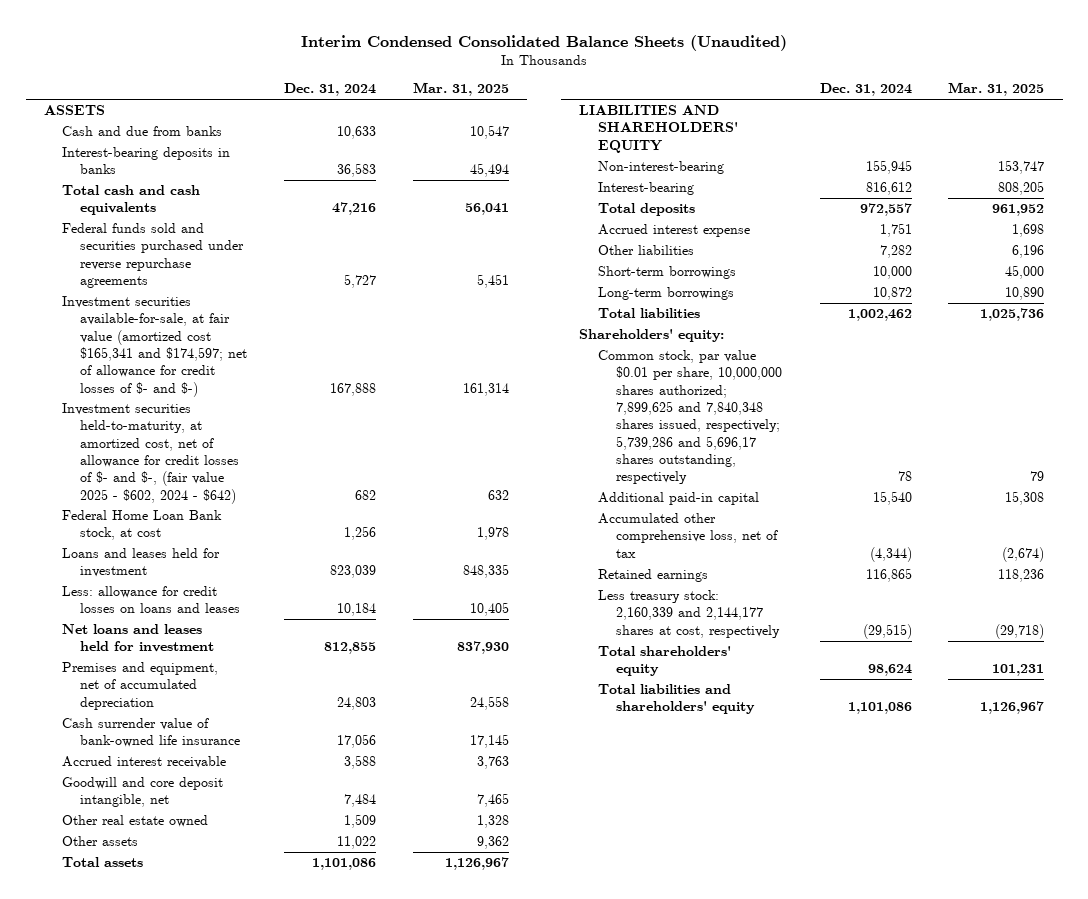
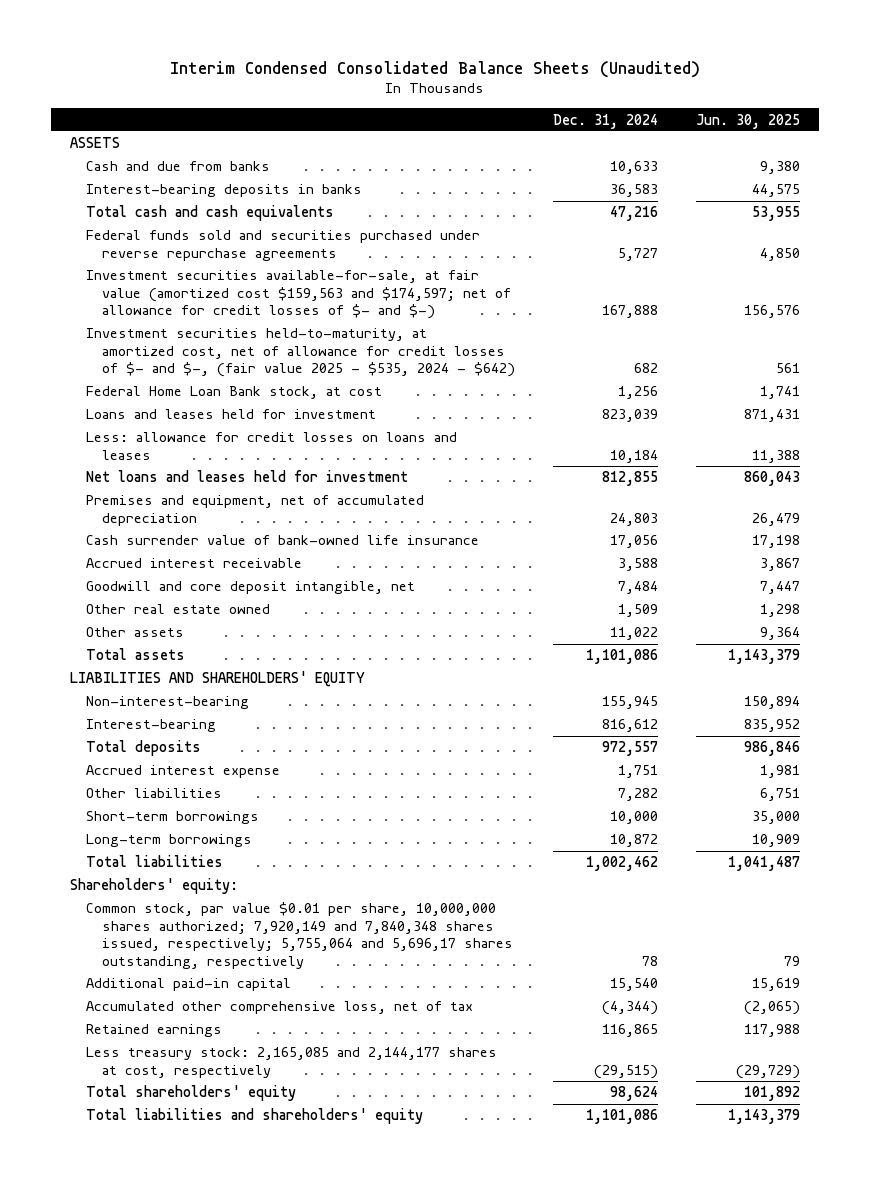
- | Dec. 31, 2024 | Mar. 31, 2025
+ | Dec. 31, 2024 | Jun. 30, 2025
- Investment securities available-for-sale, at fair value (amortized cost $165,341 and $174,597; net of allowance for credit losses of $- and $-) | 167,888 | 161,314
- Investment securities held-to-maturity, at amortized cost, net of allowance for credit losses of $- and $-, (fair value 2025 - $602, 2024 - $642) | 682 | 632
+ Investment securities available-for-sale, at fair value (amortized cost $159,563 and $174,597; net of allowance for credit losses of $- and $-) | 167,888 | 156,576
+ Investment securities held-to-maturity, at amortized cost, net of allowance for credit losses of $- and $-, (fair value 2025 - $535, 2024 - $642) | 682 | 561
- Common stock, par value $0.01 per share, 10,000,000 shares authorized; 7,899,625 and 7,840,348 shares issued, respectively; 5,739,286 and 5,696,17 shares outstanding, respectively | 78 | 79
+ Common stock, par value $0.01 per share, 10,000,000 shares authorized; 7,920,149 and 7,840,348 shares issued, respectively; 5,755,064 and 5,696,17 shares outstanding, respectively | 78 | 79
- Less treasury stock: 2,160,339 and 2,144,177 shares at cost, respectively | (29,515) | (29,718)
+ Less treasury stock: 2,165,085 and 2,144,177 shares at cost, respectively | (29,515) | (29,729)

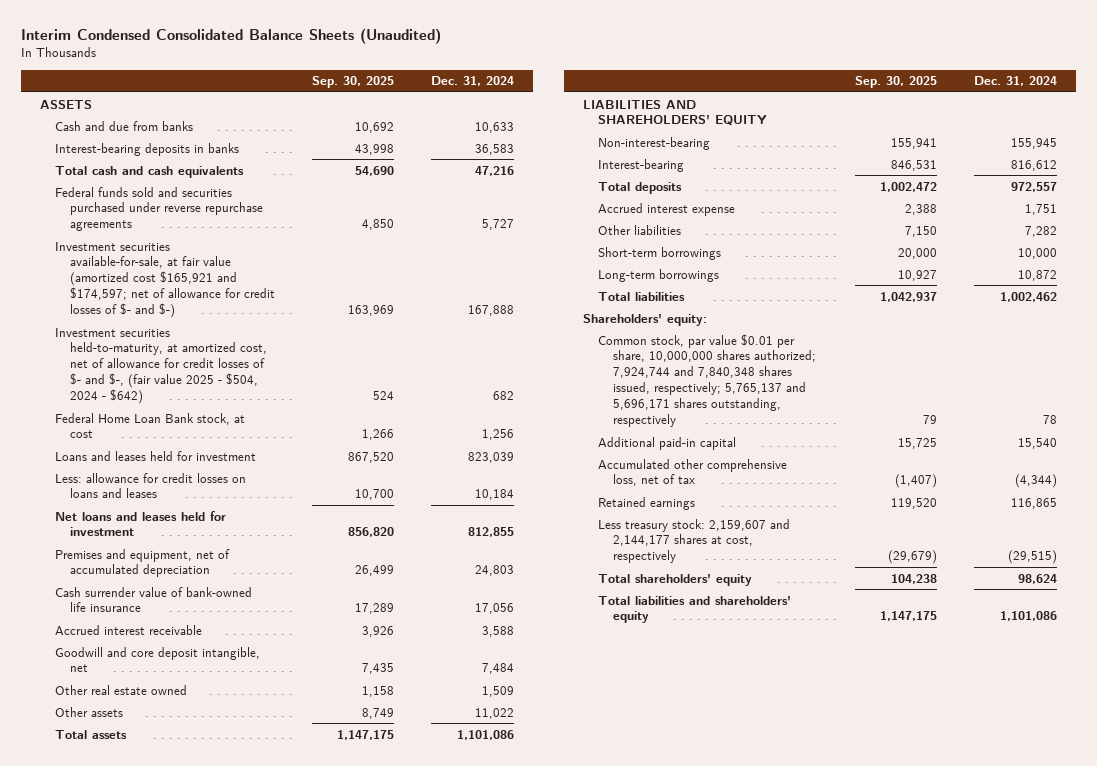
- | Dec. 31, 2024 | Jun. 30, 2025
+ | Sep. 30, 2025 | Dec. 31, 2024
- Investment securities available-for-sale, at fair value (amortized cost $159,563 and $174,597; net of allowance for credit losses of $- and $-) | 167,888 | 156,576
- Investment securities held-to-maturity, at amortized cost, net of allowance for credit losses of $- and $-, (fair value 2025 - $535, 2024 - $642) | 682 | 561
+ Investment securities available-for-sale, at fair value (amortized cost $165,921 and $174,597; net of allowance for credit losses of $- and $-) | 163,969 | 167,888
+ Investment securities held-to-maturity, at amortized cost, net of allowance for credit losses of $- and $-, (fair value 2025 - $504, 2024 - $642) | 524 | 682
- Common stock, par value $0.01 per share, 10,000,000 shares authorized; 7,920,149 and 7,840,348 shares issued, respectively; 5,755,064 and 5,696,17 shares outstanding, respectively | 78 | 79
+ Common stock, par value $0.01 per share, 10,000,000 shares authorized; 7,924,744 and 7,840,348 shares issued, respectively; 5,765,137 and 5,696,171 shares outstanding, respectively | 79 | 78
- Less treasury stock: 2,165,085 and 2,144,177 shares at cost, respectively | (29,515) | (29,729)
+ Less treasury stock: 2,159,607 and 2,144,177 shares at cost, respectively | (29,679) | (29,515)

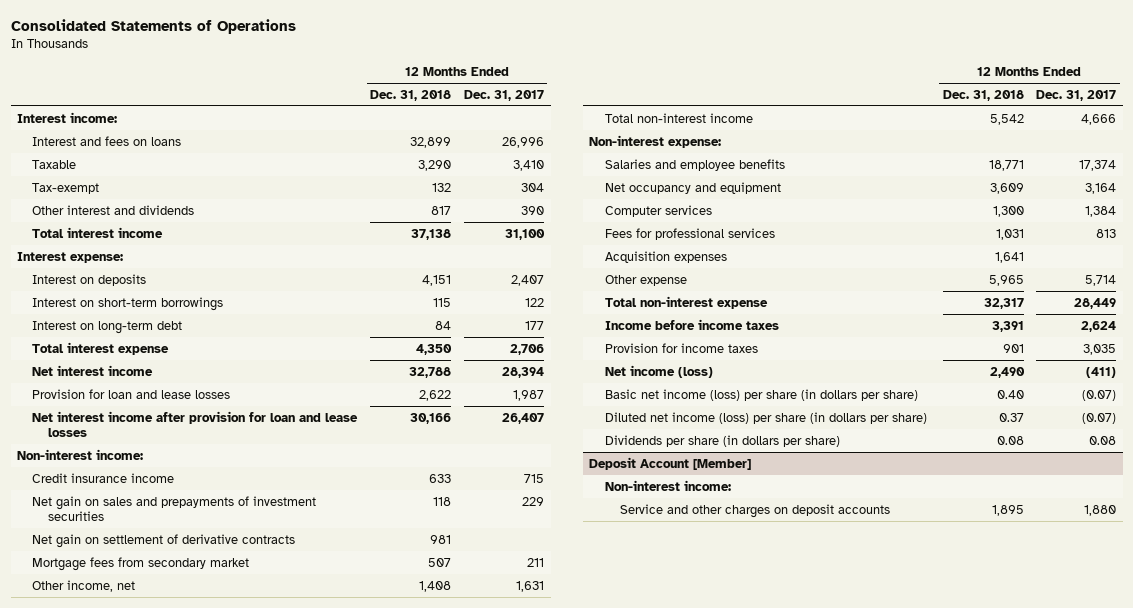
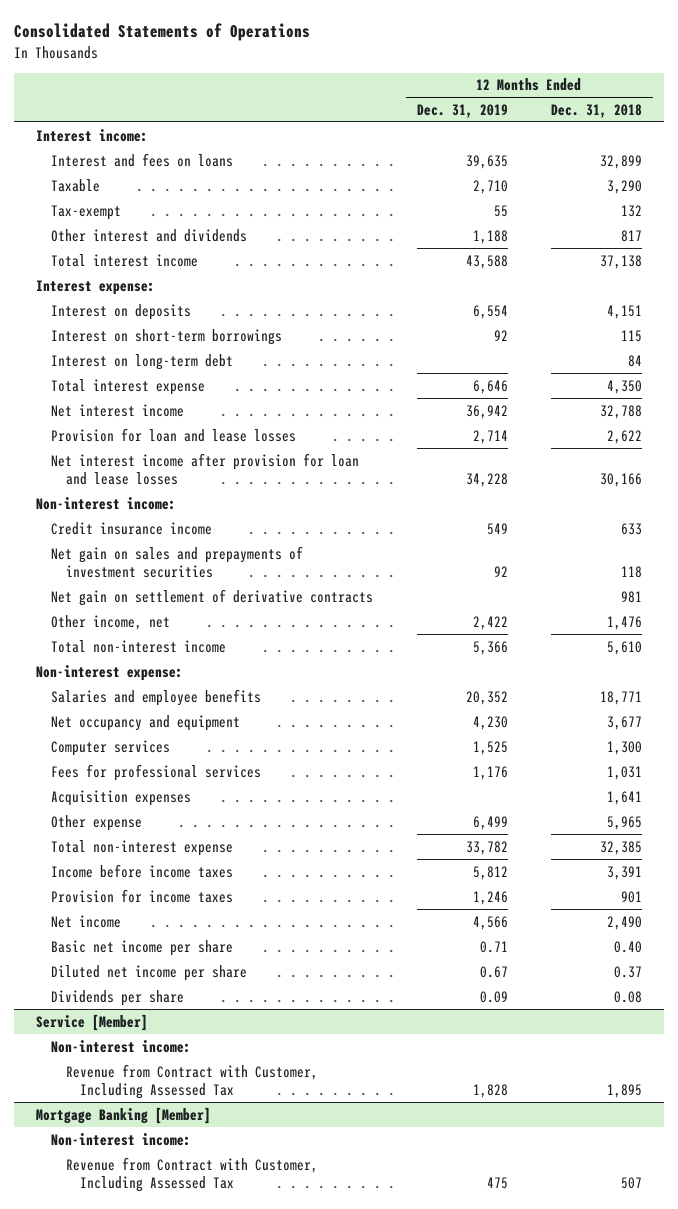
- | 12 Months Ended Dec. 31, 2018 | 12 Months Ended Dec. 31, 2017
+ | 12 Months Ended Dec. 31, 2019 | 12 Months Ended Dec. 31, 2018
- Mortgage fees from secondary market | 507 | 211
- Other income, net | 1,408 | 1,631
- Total non-interest income | 5,542 | 4,666
+ Other income, net | 2,422 | 1,476
+ Total non-interest income | 5,366 | 5,610
- Net occupancy and equipment | 3,609 | 3,164
+ Net occupancy and equipment | 4,230 | 3,677
- Total non-interest expense | 32,317 | 28,449
+ Total non-interest expense | 33,782 | 32,385
- Net income (loss) | 2,490 | (411)
- Basic net income (loss) per share (in dollars per share) | 0.40 | (0.07)
- Diluted net income (loss) per share (in dollars per share) | 0.37 | (0.07)
- Dividends per share (in dollars per share) | 0.08 | 0.08
- Deposit Account [Member]
+ Net income | 4,566 | 2,490
+ Basic net income per share | 0.71 | 0.40
+ Diluted net income per share | 0.67 | 0.37
+ Dividends per share | 0.09 | 0.08
+ Service [Member]
- Service and other charges on deposit accounts | 1,895 | 1,880
+ Revenue from Contract with Customer, Including Assessed Tax | 1,828 | 1,895
+ Mortgage Banking [Member]
+ Non-interest income:
+ Revenue from Contract with Customer, Including Assessed Tax | 475 | 507

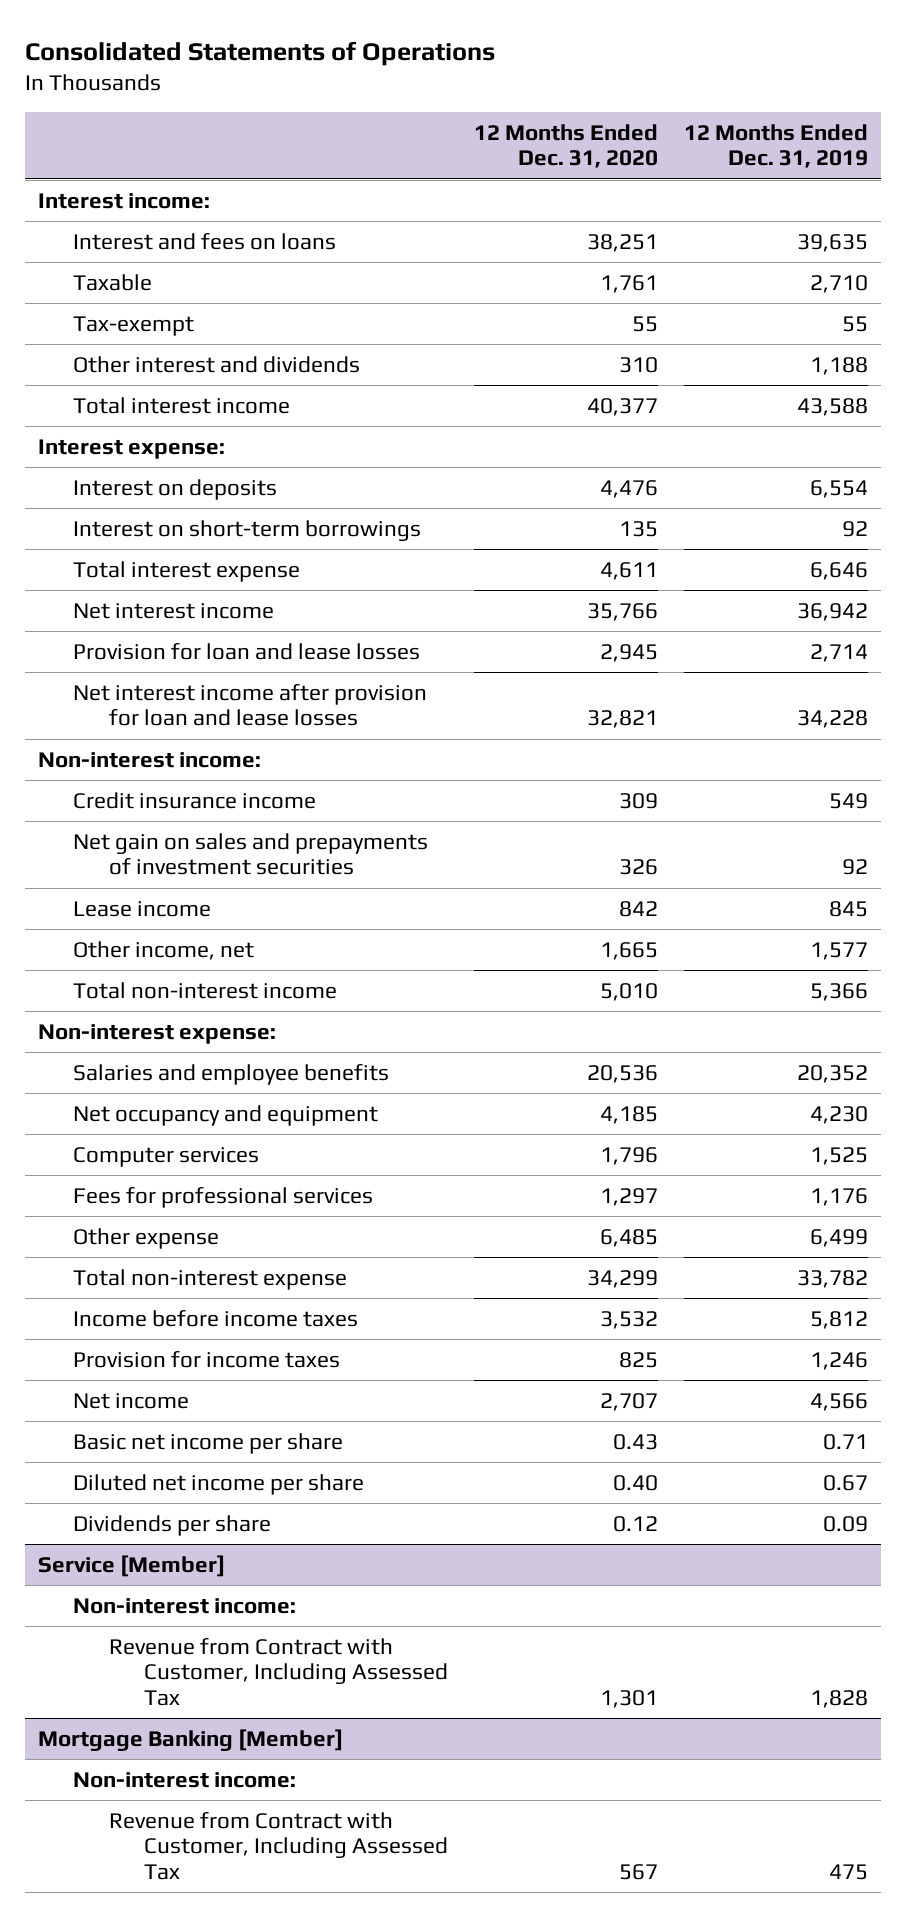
- | 12 Months Ended Dec. 31, 2019 | 12 Months Ended Dec. 31, 2018
+ | 12 Months Ended Dec. 31, 2020 | 12 Months Ended Dec. 31, 2019
- Interest on long-term debt | | 84
- Net gain on settlement of derivative contracts | | 981
- Other income, net | 2,422 | 1,476
+ Lease income | 842 | 845
+ Other income, net | 1,665 | 1,577
- Acquisition expenses | | 1,641

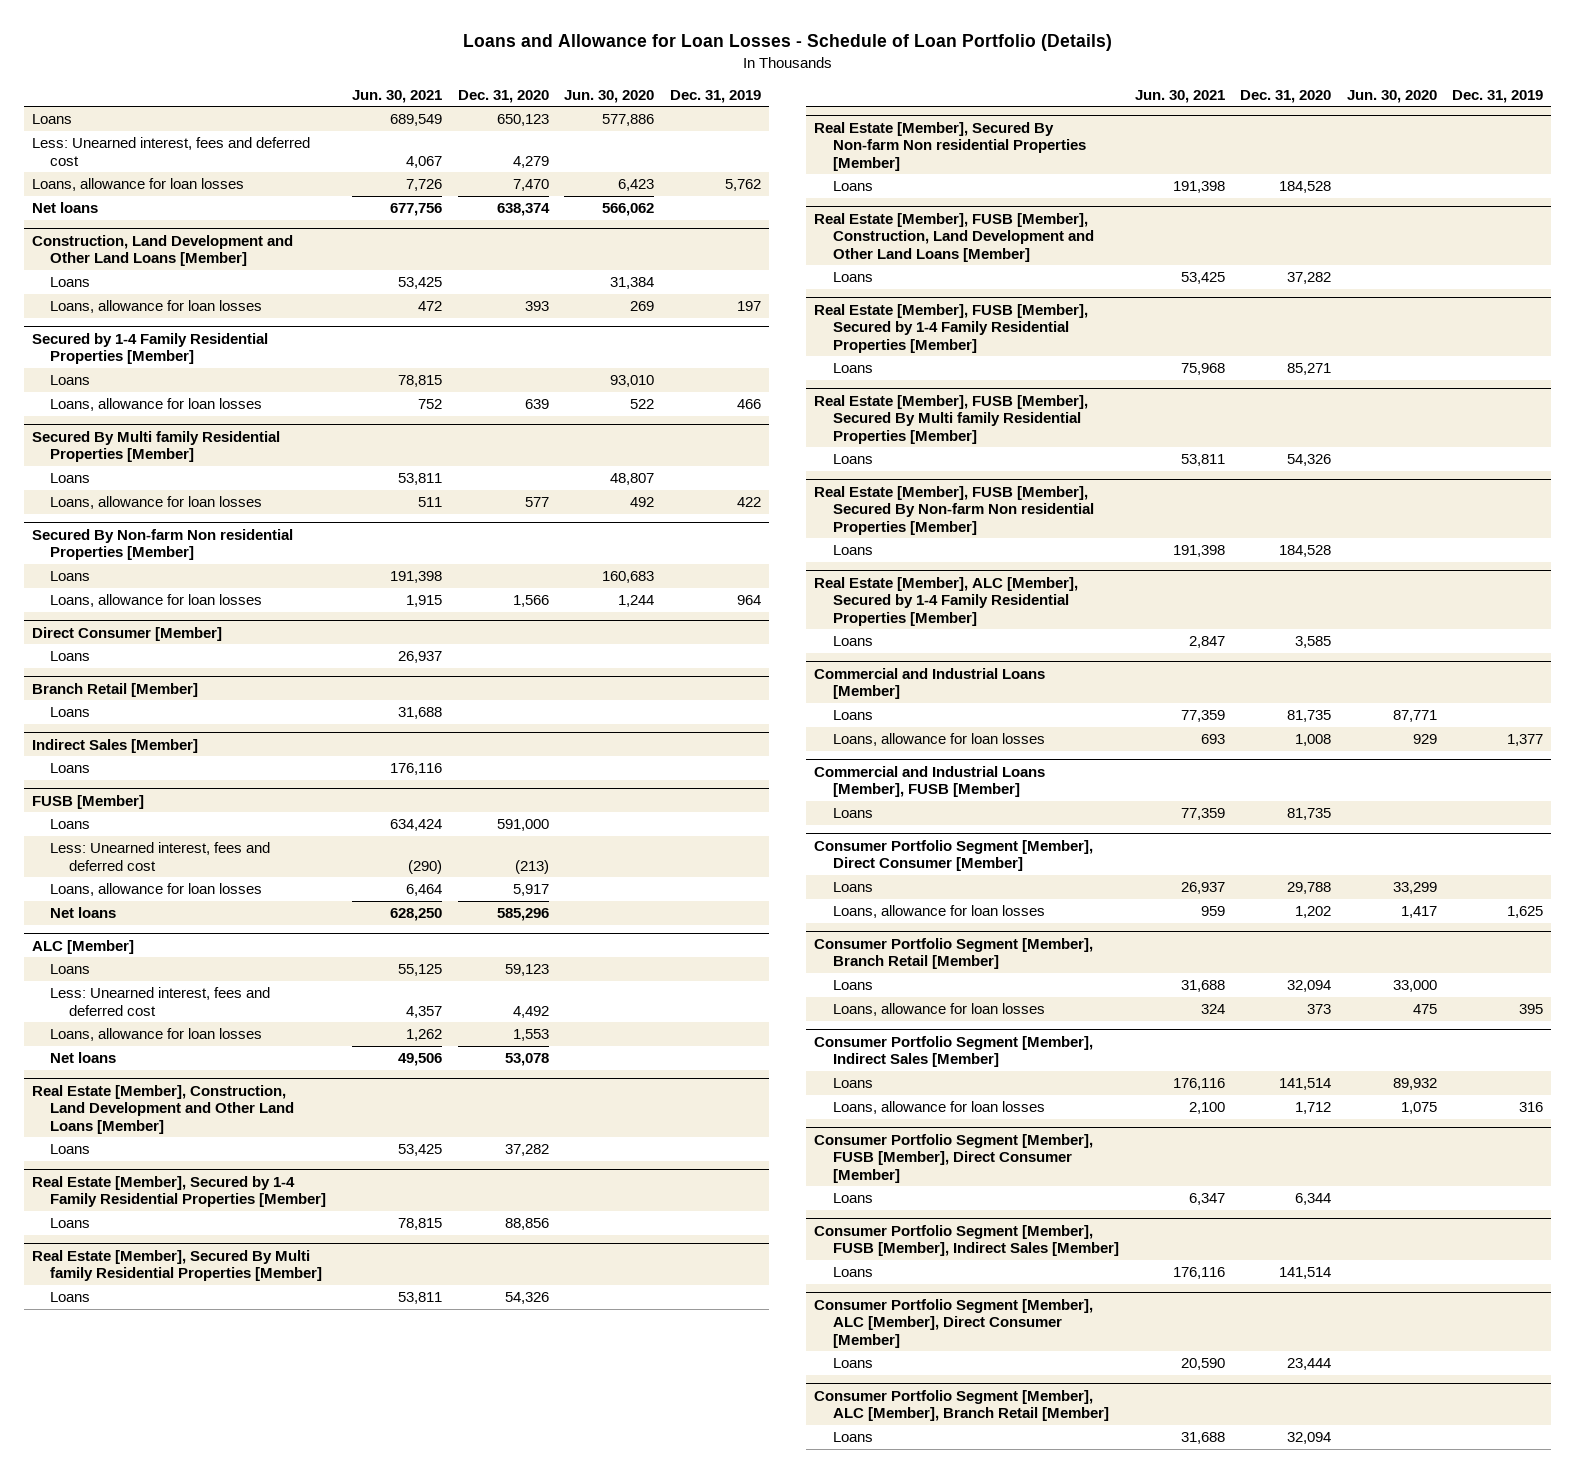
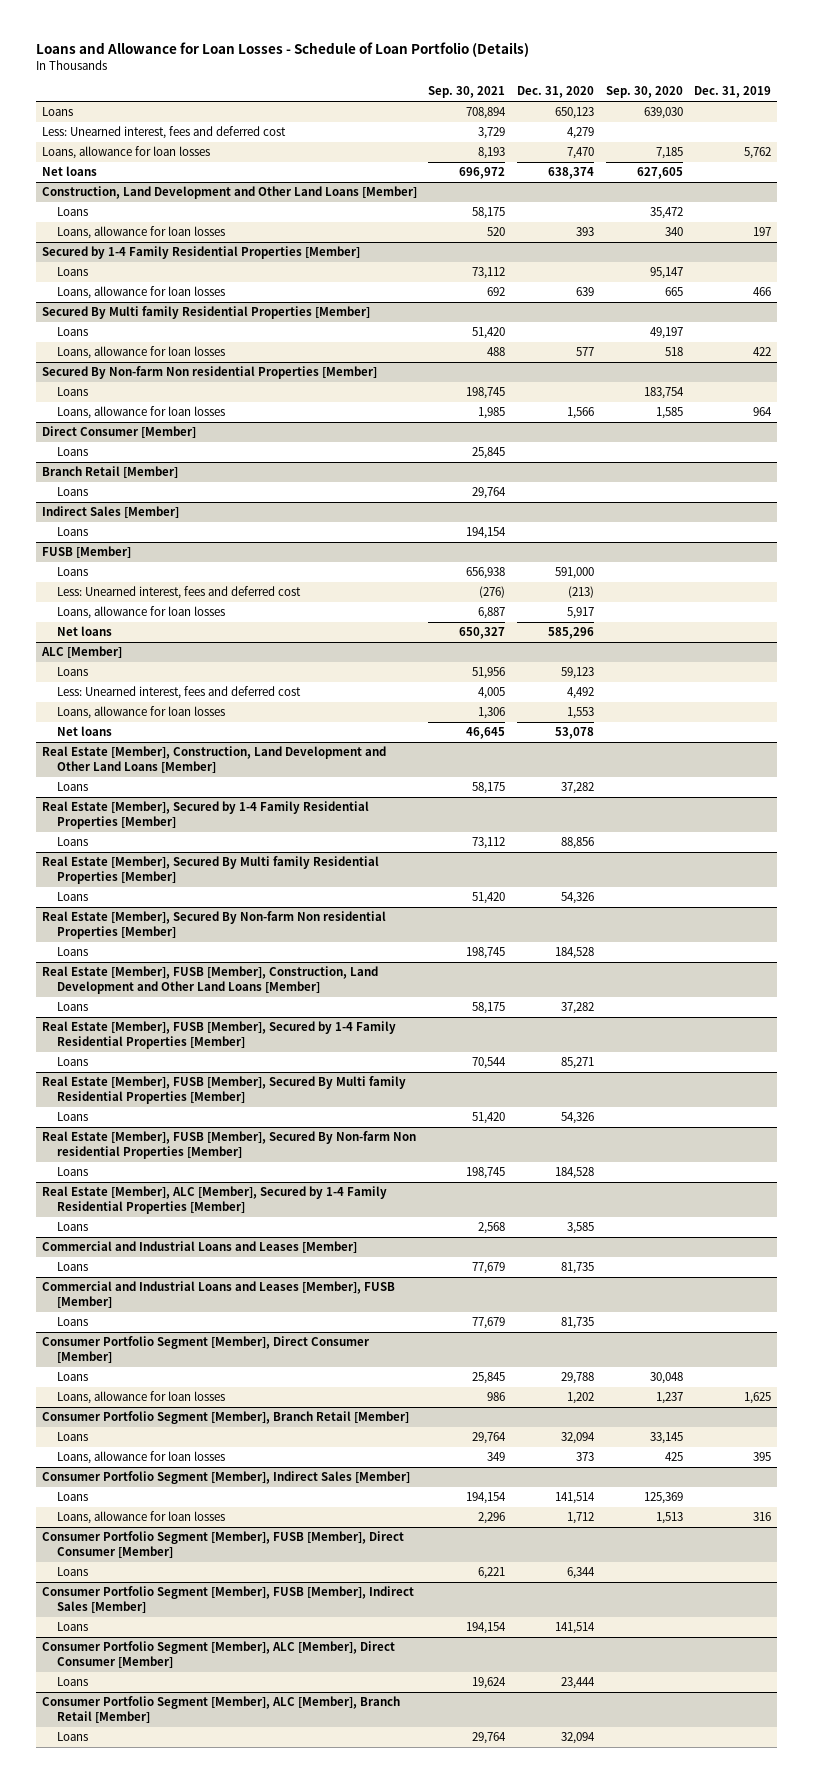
- | Jun. 30, 2021 | Dec. 31, 2020 | Jun. 30, 2020 | Dec. 31, 2019
+ | Sep. 30, 2021 | Dec. 31, 2020 | Sep. 30, 2020 | Dec. 31, 2019
- Commercial and Industrial Loans [Member]
+ Commercial and Industrial Loans and Leases [Member]
- Loans, allowance for loan losses | 693 | 1,008 | 929 | 1,377
- Commercial and Industrial Loans [Member], FUSB [Member]
+ Commercial and Industrial Loans and Leases [Member], FUSB [Member]

